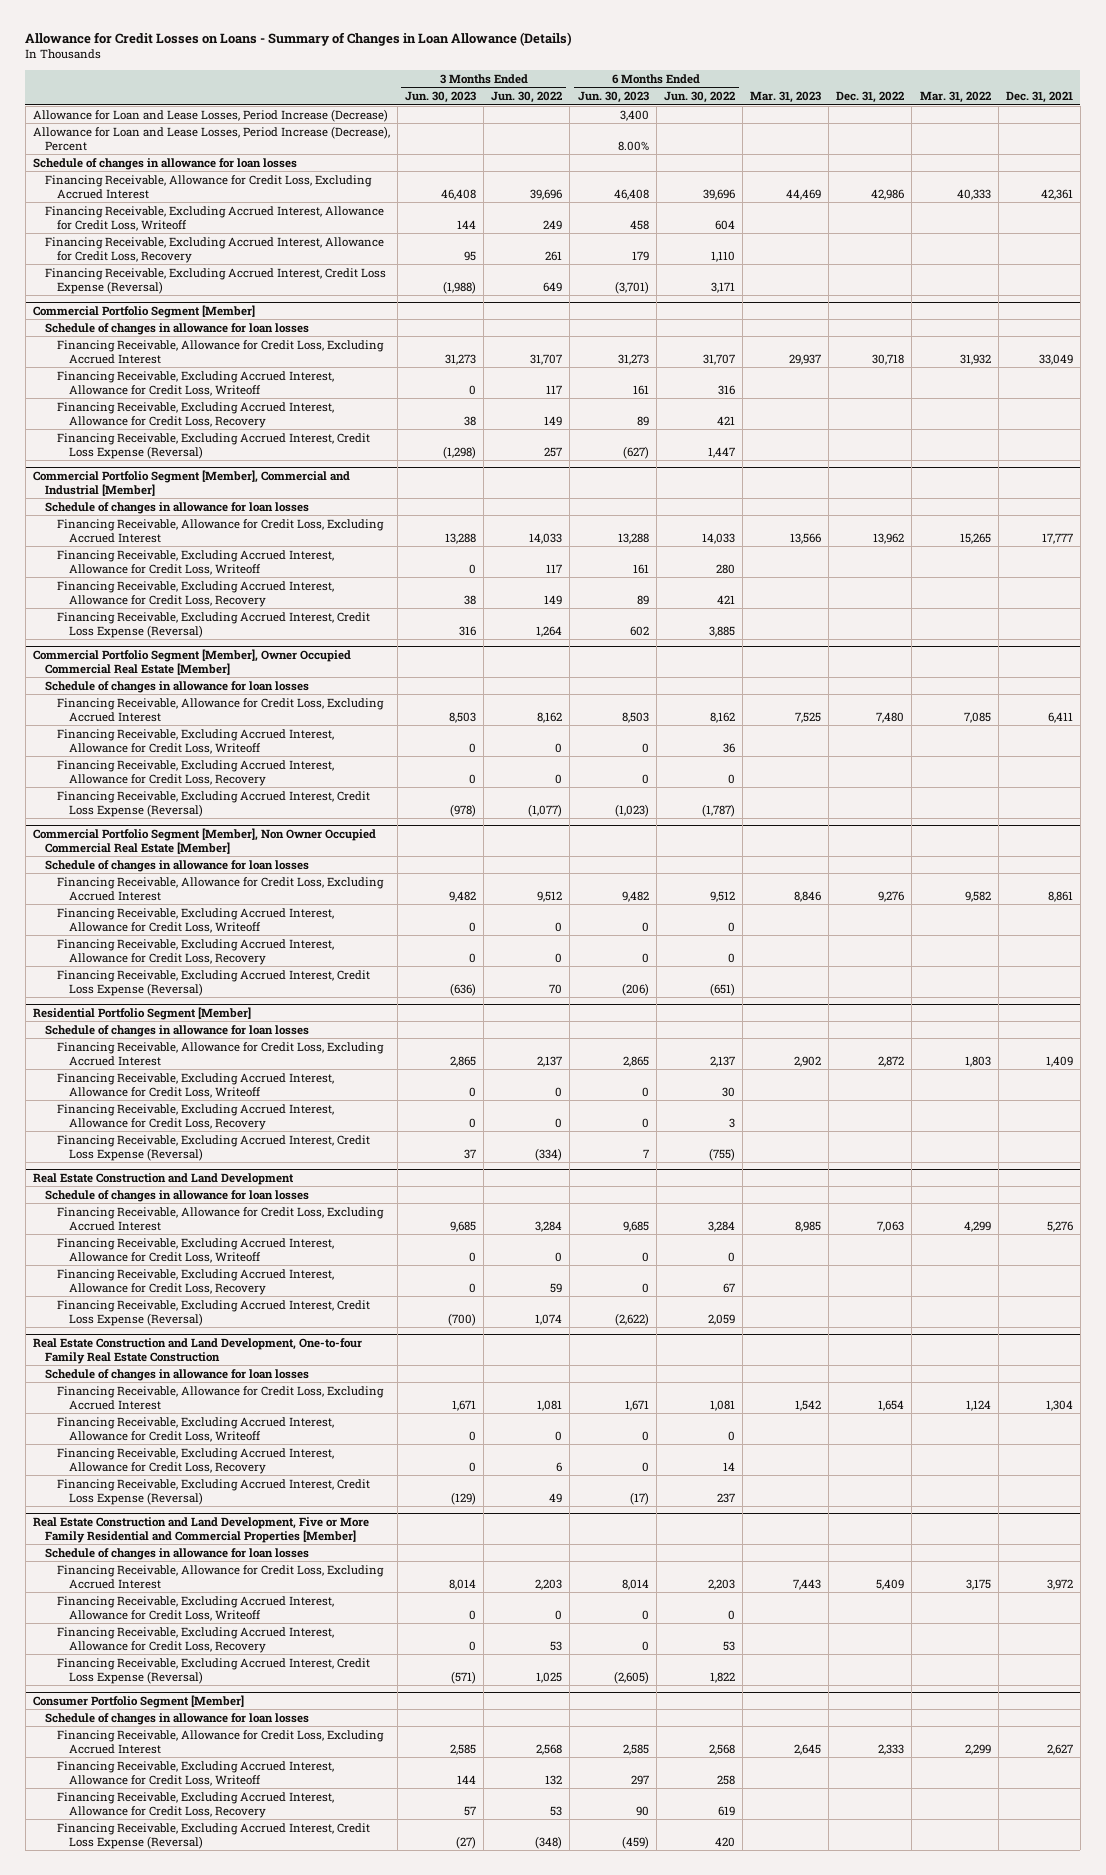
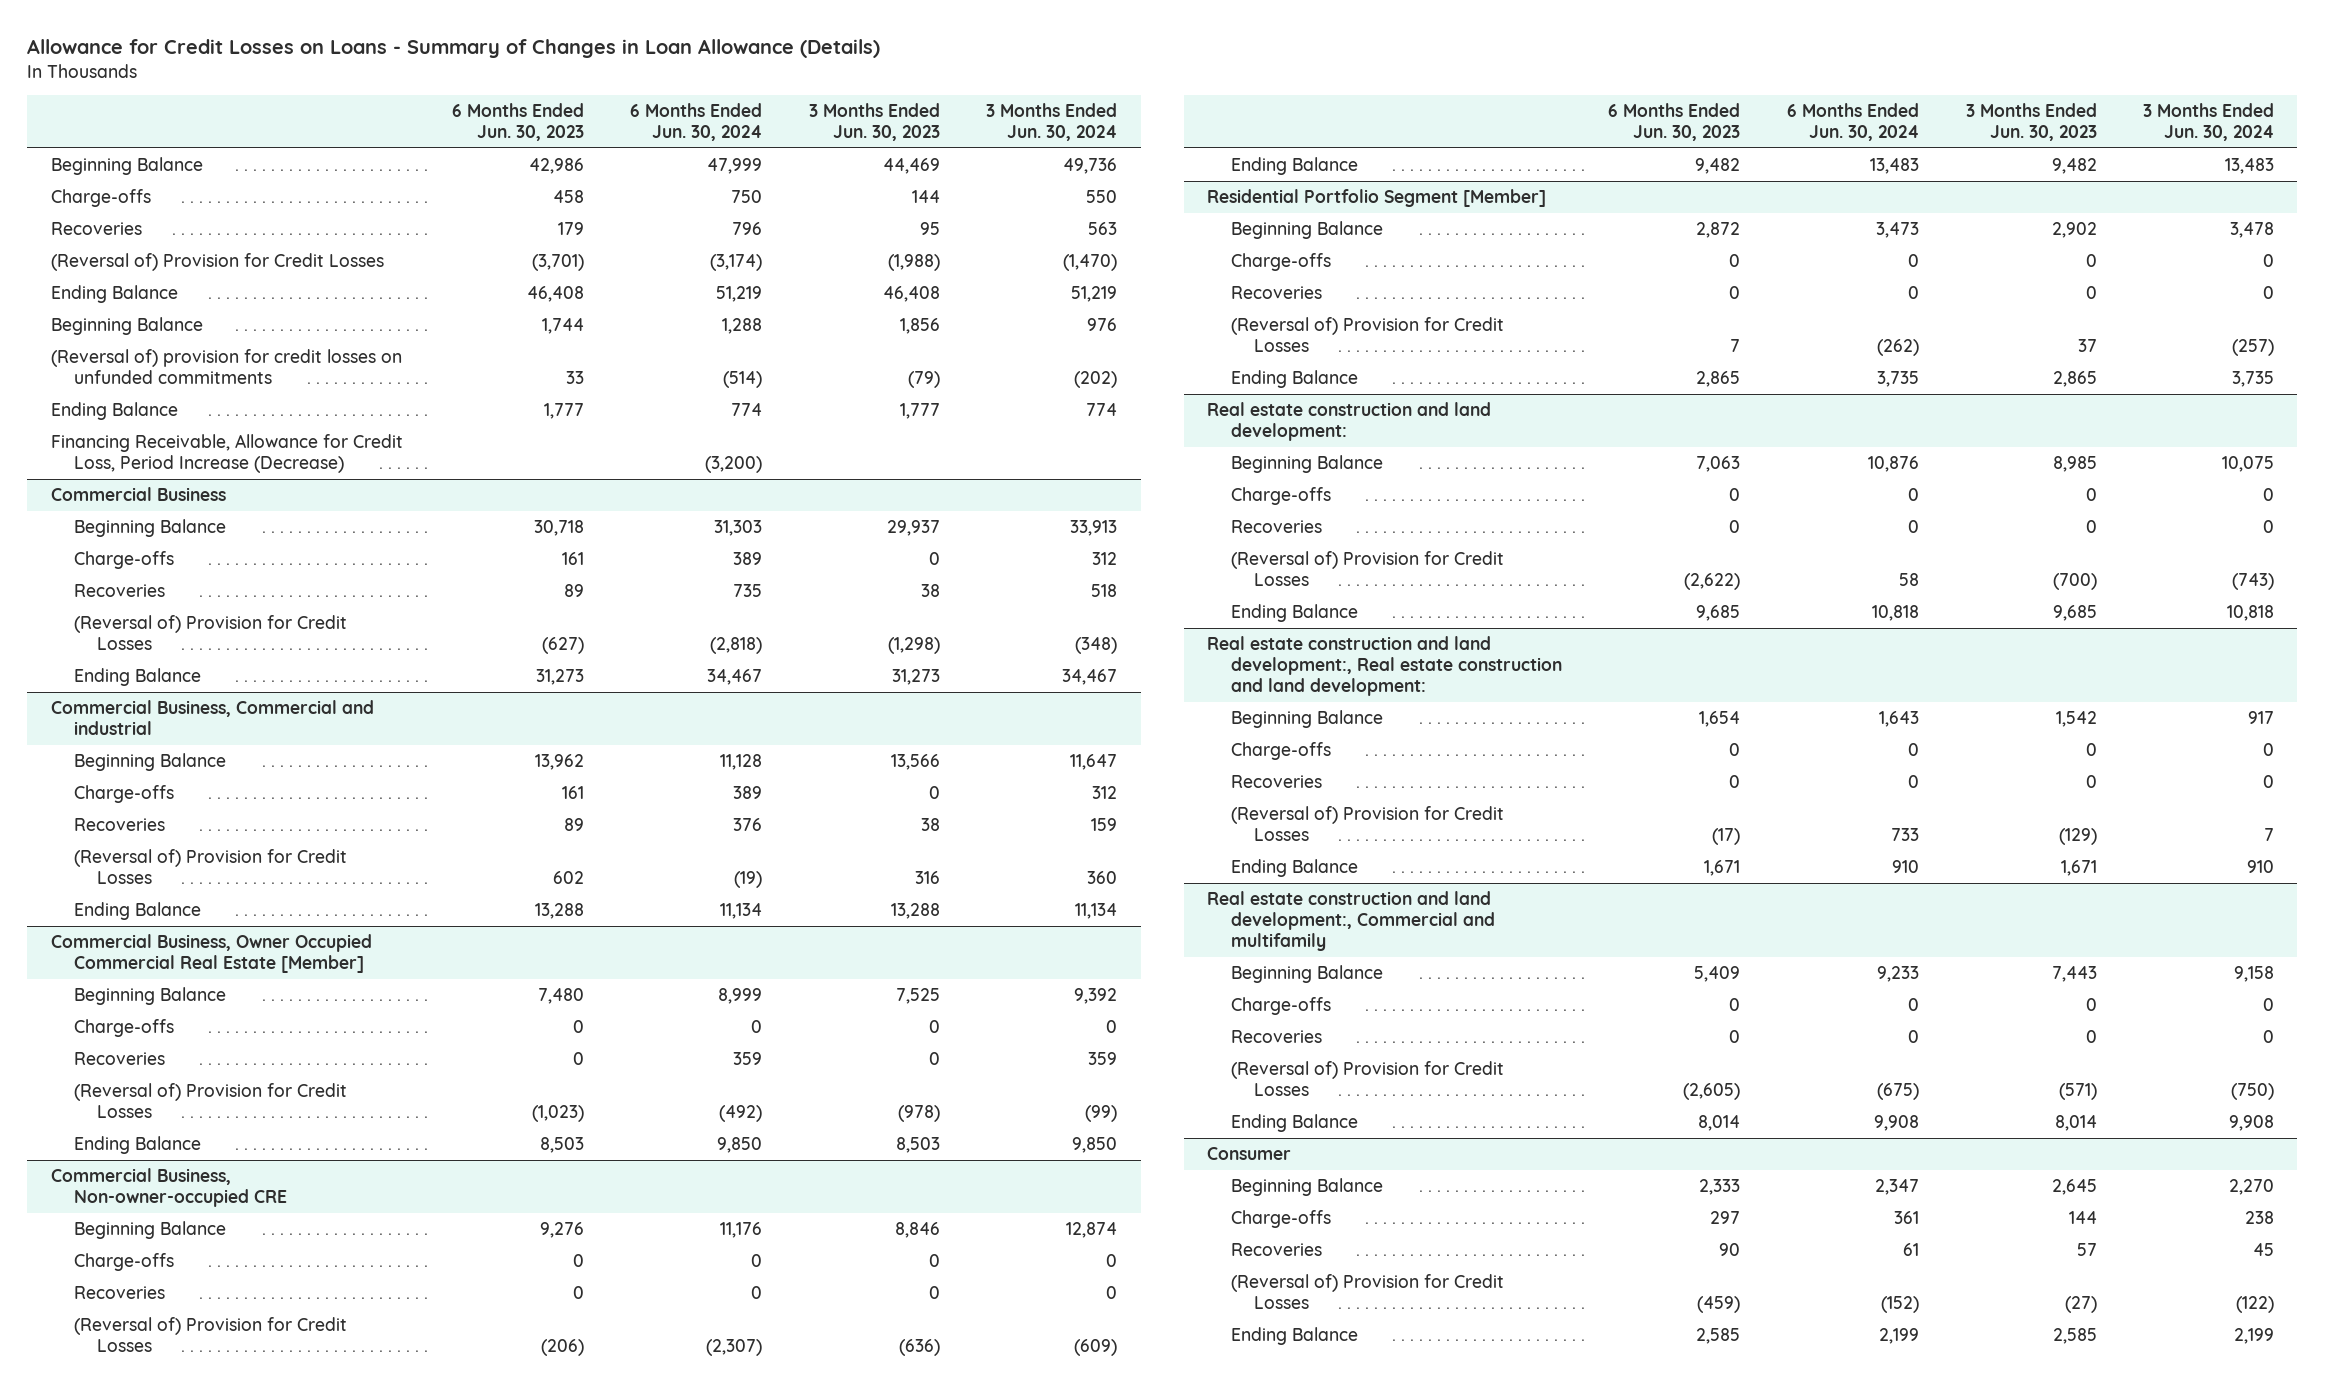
- | 3 Months Ended Jun. 30, 2023 | 3 Months Ended Jun. 30, 2022 | 6 Months Ended Jun. 30, 2023 | 6 Months Ended Jun. 30, 2022 | Mar. 31, 2023 | Dec. 31, 2022 | Mar. 31, 2022 | Dec. 31, 2021
+ | 6 Months Ended Jun. 30, 2023 | 6 Months Ended Jun. 30, 2024 | 3 Months Ended Jun. 30, 2023 | 3 Months Ended Jun. 30, 2024
- Allowance for Loan and Lease Losses, Period Increase (Decrease) | | | 3,400 | | | | |
- Allowance for Loan and Lease Losses, Period Increase (Decrease), Percent | | | 8.00% | | | | |
- Schedule of changes in allowance for loan losses
- Financing Receivable, Allowance for Credit Loss, Excluding Accrued Interest | 46,408 | 39,696 | 46,408 | 39,696 | 44,469 | 42,986 | 40,333 | 42,361
- Financing Receivable, Excluding Accrued Interest, Allowance for Credit Loss, Writeoff | 144 | 249 | 458 | 604 | | | |
- Financing Receivable, Excluding Accrued Interest, Allowance for Credit Loss, Recovery | 95 | 261 | 179 | 1,110 | | | |
- Financing Receivable, Excluding Accrued Interest, Credit Loss Expense (Reversal) | (1,988) | 649 | (3,701) | 3,171 | | | |
- Commercial Portfolio Segment [Member]
- Schedule of changes in allowance for loan losses
- Financing Receivable, Allowance for Credit Loss, Excluding Accrued Interest | 31,273 | 31,707 | 31,273 | 31,707 | 29,937 | 30,718 | 31,932 | 33,049
- Financing Receivable, Excluding Accrued Interest, Allowance for Credit Loss, Writeoff | 0 | 117 | 161 | 316 | | | |
- Financing Receivable, Excluding Accrued Interest, Allowance for Credit Loss, Recovery | 38 | 149 | 89 | 421 | | | |
- Financing Receivable, Excluding Accrued Interest, Credit Loss Expense (Reversal) | (1,298) | 257 | (627) | 1,447 | | | |
- Commercial Portfolio Segment [Member], Commercial and Industrial [Member]
- Schedule of changes in allowance for loan losses
- Financing Receivable, Allowance for Credit Loss, Excluding Accrued Interest | 13,288 | 14,033 | 13,288 | 14,033 | 13,566 | 13,962 | 15,265 | 17,777
- Financing Receivable, Excluding Accrued Interest, Allowance for Credit Loss, Writeoff | 0 | 117 | 161 | 280 | | | |
- Financing Receivable, Excluding Accrued Interest, Allowance for Credit Loss, Recovery | 38 | 149 | 89 | 421 | | | |
- Financing Receivable, Excluding Accrued Interest, Credit Loss Expense (Reversal) | 316 | 1,264 | 602 | 3,885 | | | |
- Commercial Portfolio Segment [Member], Owner Occupied Commercial Real Estate [Member]
- Schedule of changes in allowance for loan losses
- Financing Receivable, Allowance for Credit Loss, Excluding Accrued Interest | 8,503 | 8,162 | 8,503 | 8,162 | 7,525 | 7,480 | 7,085 | 6,411
- Financing Receivable, Excluding Accrued Interest, Allowance for Credit Loss, Writeoff | 0 | 0 | 0 | 36 | | | |
- Financing Receivable, Excluding Accrued Interest, Allowance for Credit Loss, Recovery | 0 | 0 | 0 | 0 | | | |
- Financing Receivable, Excluding Accrued Interest, Credit Loss Expense (Reversal) | (978) | (1,077) | (1,023) | (1,787) | | | |
- Commercial Portfolio Segment [Member], Non Owner Occupied Commercial Real Estate [Member]
- Schedule of changes in allowance for loan losses
- Financing Receivable, Allowance for Credit Loss, Excluding Accrued Interest | 9,482 | 9,512 | 9,482 | 9,512 | 8,846 | 9,276 | 9,582 | 8,861
- Financing Receivable, Excluding Accrued Interest, Allowance for Credit Loss, Writeoff | 0 | 0 | 0 | 0 | | | |
- Financing Receivable, Excluding Accrued Interest, Allowance for Credit Loss, Recovery | 0 | 0 | 0 | 0 | | | |
- Financing Receivable, Excluding Accrued Interest, Credit Loss Expense (Reversal) | (636) | 70 | (206) | (651) | | | |
+ Beginning Balance | 42,986 | 47,999 | 44,469 | 49,736
+ Charge-offs | 458 | 750 | 144 | 550
+ Recoveries | 179 | 796 | 95 | 563
+ (Reversal of) Provision for Credit Losses | (3,701) | (3,174) | (1,988) | (1,470)
+ Ending Balance | 46,408 | 51,219 | 46,408 | 51,219
+ Beginning Balance | 1,744 | 1,288 | 1,856 | 976
+ (Reversal of) provision for credit losses on unfunded commitments | 33 | (514) | (79) | (202)
+ Ending Balance | 1,777 | 774 | 1,777 | 774
+ Financing Receivable, Allowance for Credit Loss, Period Increase (Decrease) | | (3,200) | |
+ Commercial Business
+ Beginning Balance | 30,718 | 31,303 | 29,937 | 33,913
+ Charge-offs | 161 | 389 | 0 | 312
+ Recoveries | 89 | 735 | 38 | 518
+ (Reversal of) Provision for Credit Losses | (627) | (2,818) | (1,298) | (348)
+ Ending Balance | 31,273 | 34,467 | 31,273 | 34,467
+ Commercial Business, Commercial and industrial
+ Beginning Balance | 13,962 | 11,128 | 13,566 | 11,647
+ Charge-offs | 161 | 389 | 0 | 312
+ Recoveries | 89 | 376 | 38 | 159
+ (Reversal of) Provision for Credit Losses | 602 | (19) | 316 | 360
+ Ending Balance | 13,288 | 11,134 | 13,288 | 11,134
+ Commercial Business, Owner Occupied Commercial Real Estate [Member]
+ Beginning Balance | 7,480 | 8,999 | 7,525 | 9,392
+ Charge-offs | 0 | 0 | 0 | 0
+ Recoveries | 0 | 359 | 0 | 359
+ (Reversal of) Provision for Credit Losses | (1,023) | (492) | (978) | (99)
+ Ending Balance | 8,503 | 9,850 | 8,503 | 9,850
+ Commercial Business, Non-owner-occupied CRE
+ Beginning Balance | 9,276 | 11,176 | 8,846 | 12,874
+ Charge-offs | 0 | 0 | 0 | 0
+ Recoveries | 0 | 0 | 0 | 0
+ (Reversal of) Provision for Credit Losses | (206) | (2,307) | (636) | (609)
+ Ending Balance | 9,482 | 13,483 | 9,482 | 13,483
@ Residential Portfolio Segment [Member]
- Schedule of changes in allowance for loan losses
- Financing Receivable, Allowance for Credit Loss, Excluding Accrued Interest | 2,865 | 2,137 | 2,865 | 2,137 | 2,902 | 2,872 | 1,803 | 1,409
- Financing Receivable, Excluding Accrued Interest, Allowance for Credit Loss, Writeoff | 0 | 0 | 0 | 30 | | | |
- Financing Receivable, Excluding Accrued Interest, Allowance for Credit Loss, Recovery | 0 | 0 | 0 | 3 | | | |
- Financing Receivable, Excluding Accrued Interest, Credit Loss Expense (Reversal) | 37 | (334) | 7 | (755) | | | |
- Real Estate Construction and Land Development
- Schedule of changes in allowance for loan losses
- Financing Receivable, Allowance for Credit Loss, Excluding Accrued Interest | 9,685 | 3,284 | 9,685 | 3,284 | 8,985 | 7,063 | 4,299 | 5,276
- Financing Receivable, Excluding Accrued Interest, Allowance for Credit Loss, Writeoff | 0 | 0 | 0 | 0 | | | |
- Financing Receivable, Excluding Accrued Interest, Allowance for Credit Loss, Recovery | 0 | 59 | 0 | 67 | | | |
- Financing Receivable, Excluding Accrued Interest, Credit Loss Expense (Reversal) | (700) | 1,074 | (2,622) | 2,059 | | | |
- Real Estate Construction and Land Development, One-to-four Family Real Estate Construction
- Schedule of changes in allowance for loan losses
- Financing Receivable, Allowance for Credit Loss, Excluding Accrued Interest | 1,671 | 1,081 | 1,671 | 1,081 | 1,542 | 1,654 | 1,124 | 1,304
- Financing Receivable, Excluding Accrued Interest, Allowance for Credit Loss, Writeoff | 0 | 0 | 0 | 0 | | | |
- Financing Receivable, Excluding Accrued Interest, Allowance for Credit Loss, Recovery | 0 | 6 | 0 | 14 | | | |
- Financing Receivable, Excluding Accrued Interest, Credit Loss Expense (Reversal) | (129) | 49 | (17) | 237 | | | |
- Real Estate Construction and Land Development, Five or More Family Residential and Commercial Properties [Member]
- Schedule of changes in allowance for loan losses
- Financing Receivable, Allowance for Credit Loss, Excluding Accrued Interest | 8,014 | 2,203 | 8,014 | 2,203 | 7,443 | 5,409 | 3,175 | 3,972
- Financing Receivable, Excluding Accrued Interest, Allowance for Credit Loss, Writeoff | 0 | 0 | 0 | 0 | | | |
- Financing Receivable, Excluding Accrued Interest, Allowance for Credit Loss, Recovery | 0 | 53 | 0 | 53 | | | |
- Financing Receivable, Excluding Accrued Interest, Credit Loss Expense (Reversal) | (571) | 1,025 | (2,605) | 1,822 | | | |
- Consumer Portfolio Segment [Member]
- Schedule of changes in allowance for loan losses
- Financing Receivable, Allowance for Credit Loss, Excluding Accrued Interest | 2,585 | 2,568 | 2,585 | 2,568 | 2,645 | 2,333 | 2,299 | 2,627
- Financing Receivable, Excluding Accrued Interest, Allowance for Credit Loss, Writeoff | 144 | 132 | 297 | 258 | | | |
- Financing Receivable, Excluding Accrued Interest, Allowance for Credit Loss, Recovery | 57 | 53 | 90 | 619 | | | |
- Financing Receivable, Excluding Accrued Interest, Credit Loss Expense (Reversal) | (27) | (348) | (459) | 420 | | | |
@ Residential Portfolio Segment [Member]
+ Beginning Balance | 2,872 | 3,473 | 2,902 | 3,478
+ Charge-offs | 0 | 0 | 0 | 0
+ Recoveries | 0 | 0 | 0 | 0
+ (Reversal of) Provision for Credit Losses | 7 | (262) | 37 | (257)
+ Ending Balance | 2,865 | 3,735 | 2,865 | 3,735
+ Real estate construction and land development:
+ Beginning Balance | 7,063 | 10,876 | 8,985 | 10,075
+ Charge-offs | 0 | 0 | 0 | 0
+ Recoveries | 0 | 0 | 0 | 0
+ (Reversal of) Provision for Credit Losses | (2,622) | 58 | (700) | (743)
+ Ending Balance | 9,685 | 10,818 | 9,685 | 10,818
+ Real estate construction and land development:, Real estate construction and land development:
+ Beginning Balance | 1,654 | 1,643 | 1,542 | 917
+ Charge-offs | 0 | 0 | 0 | 0
+ Recoveries | 0 | 0 | 0 | 0
+ (Reversal of) Provision for Credit Losses | (17) | 733 | (129) | 7
+ Ending Balance | 1,671 | 910 | 1,671 | 910
+ Real estate construction and land development:, Commercial and multifamily
+ Beginning Balance | 5,409 | 9,233 | 7,443 | 9,158
+ Charge-offs | 0 | 0 | 0 | 0
+ Recoveries | 0 | 0 | 0 | 0
+ (Reversal of) Provision for Credit Losses | (2,605) | (675) | (571) | (750)
+ Ending Balance | 8,014 | 9,908 | 8,014 | 9,908
+ Consumer
+ Beginning Balance | 2,333 | 2,347 | 2,645 | 2,270
+ Charge-offs | 297 | 361 | 144 | 238
+ Recoveries | 90 | 61 | 57 | 45
+ (Reversal of) Provision for Credit Losses | (459) | (152) | (27) | (122)
+ Ending Balance | 2,585 | 2,199 | 2,585 | 2,199

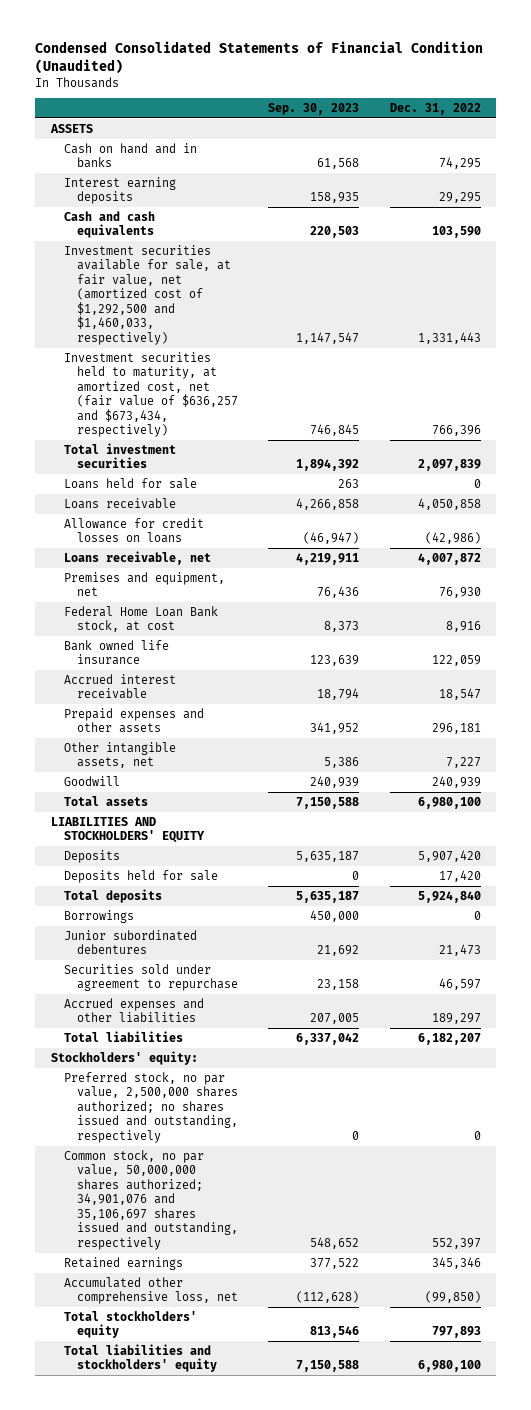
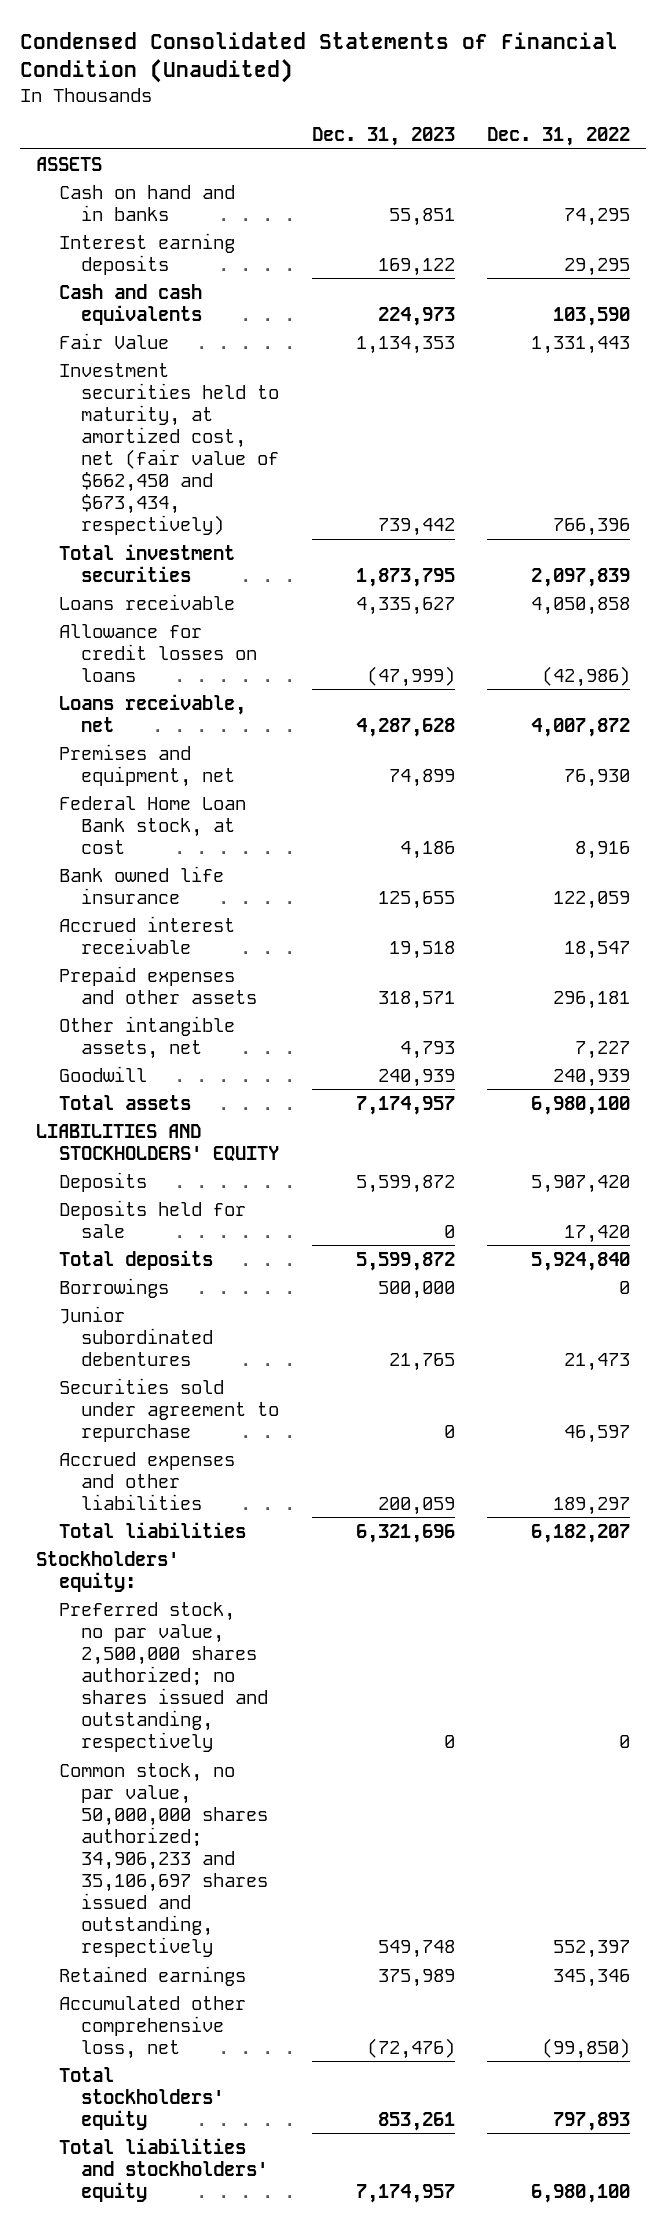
- | Sep. 30, 2023 | Dec. 31, 2022
+ | Dec. 31, 2023 | Dec. 31, 2022
- Investment securities available for sale, at fair value, net (amortized cost of $1,292,500 and $1,460,033, respectively) | 1,147,547 | 1,331,443
- Investment securities held to maturity, at amortized cost, net (fair value of $636,257 and $673,434, respectively) | 746,845 | 766,396
+ Fair Value | 1,134,353 | 1,331,443
+ Investment securities held to maturity, at amortized cost, net (fair value of $662,450 and $673,434, respectively) | 739,442 | 766,396
- Loans held for sale | 263 | 0
- Common stock, no par value, 50,000,000 shares authorized; 34,901,076 and 35,106,697 shares issued and outstanding, respectively | 548,652 | 552,397
+ Common stock, no par value, 50,000,000 shares authorized; 34,906,233 and 35,106,697 shares issued and outstanding, respectively | 549,748 | 552,397

